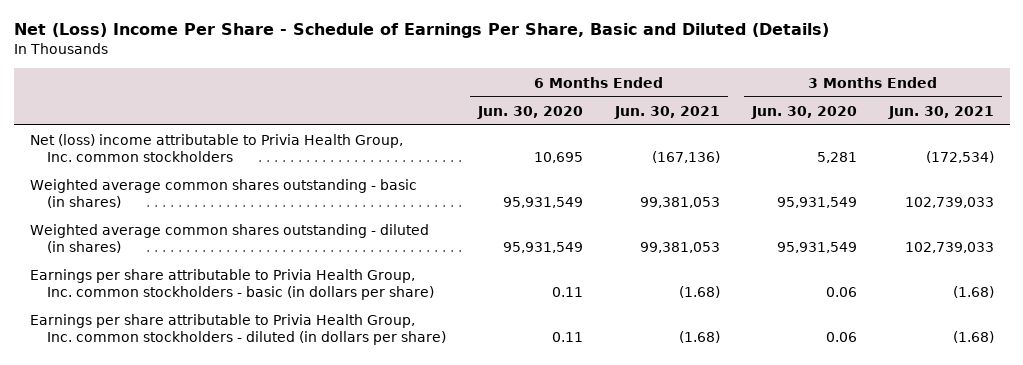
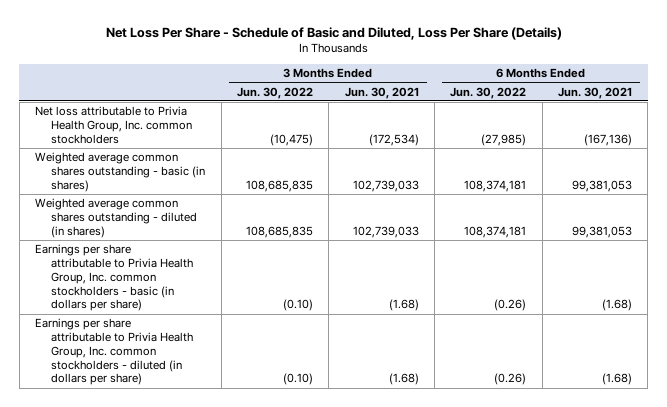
- Net (Loss) Income Per Share - Schedule of Earnings Per Share, Basic and Diluted (Details)
+ Net Loss Per Share - Schedule of Basic and Diluted, Loss Per Share (Details)
- | 6 Months Ended Jun. 30, 2020 | 6 Months Ended Jun. 30, 2021 | 3 Months Ended Jun. 30, 2020 | 3 Months Ended Jun. 30, 2021
+ | 3 Months Ended Jun. 30, 2022 | 3 Months Ended Jun. 30, 2021 | 6 Months Ended Jun. 30, 2022 | 6 Months Ended Jun. 30, 2021
- Net (loss) income attributable to Privia Health Group, Inc. common stockholders | 10,695 | (167,136) | 5,281 | (172,534)
+ Net loss attributable to Privia Health Group, Inc. common stockholders | (10,475) | (172,534) | (27,985) | (167,136)

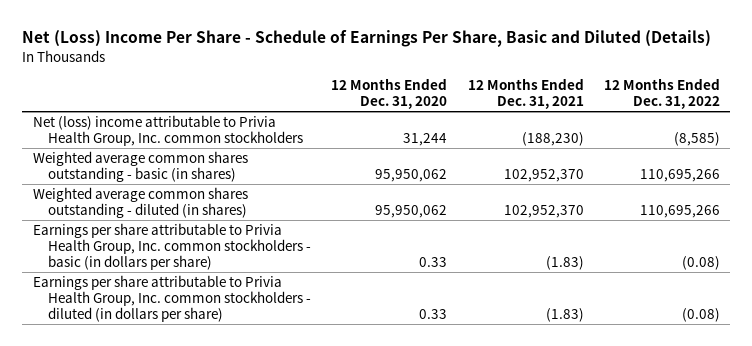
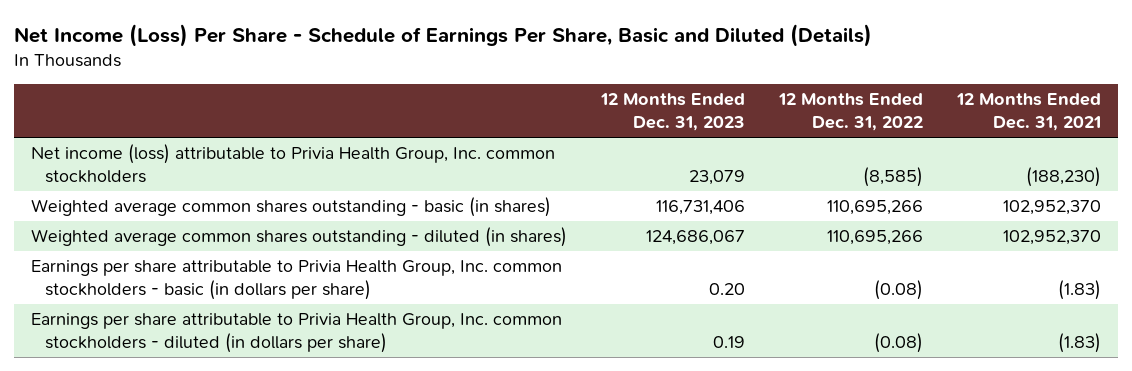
- Net (Loss) Income Per Share - Schedule of Earnings Per Share, Basic and Diluted (Details)
+ Net Income (Loss) Per Share - Schedule of Earnings Per Share, Basic and Diluted (Details)
- | 12 Months Ended Dec. 31, 2020 | 12 Months Ended Dec. 31, 2021 | 12 Months Ended Dec. 31, 2022
+ | 12 Months Ended Dec. 31, 2023 | 12 Months Ended Dec. 31, 2022 | 12 Months Ended Dec. 31, 2021
- Net (loss) income attributable to Privia Health Group, Inc. common stockholders | 31,244 | (188,230) | (8,585)
+ Net income (loss) attributable to Privia Health Group, Inc. common stockholders | 23,079 | (8,585) | (188,230)

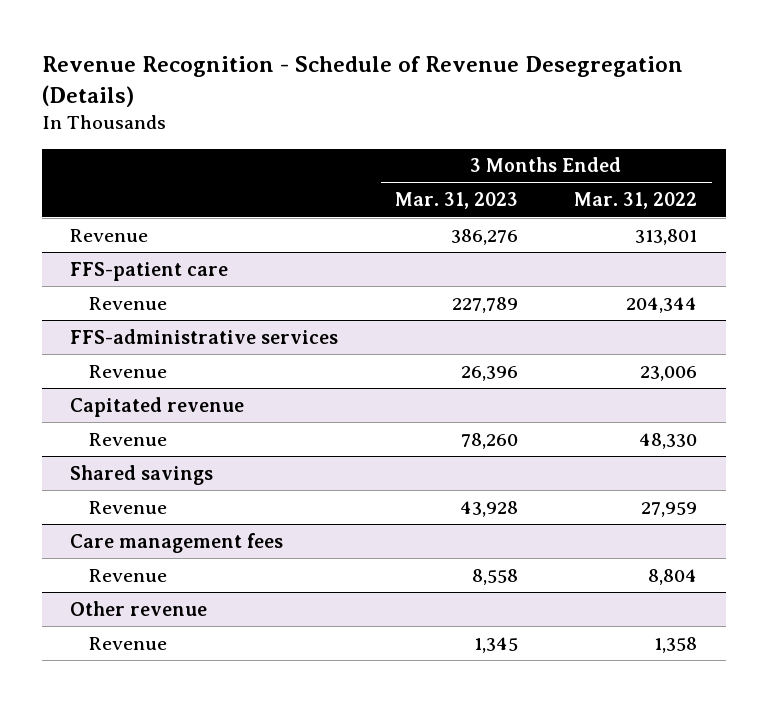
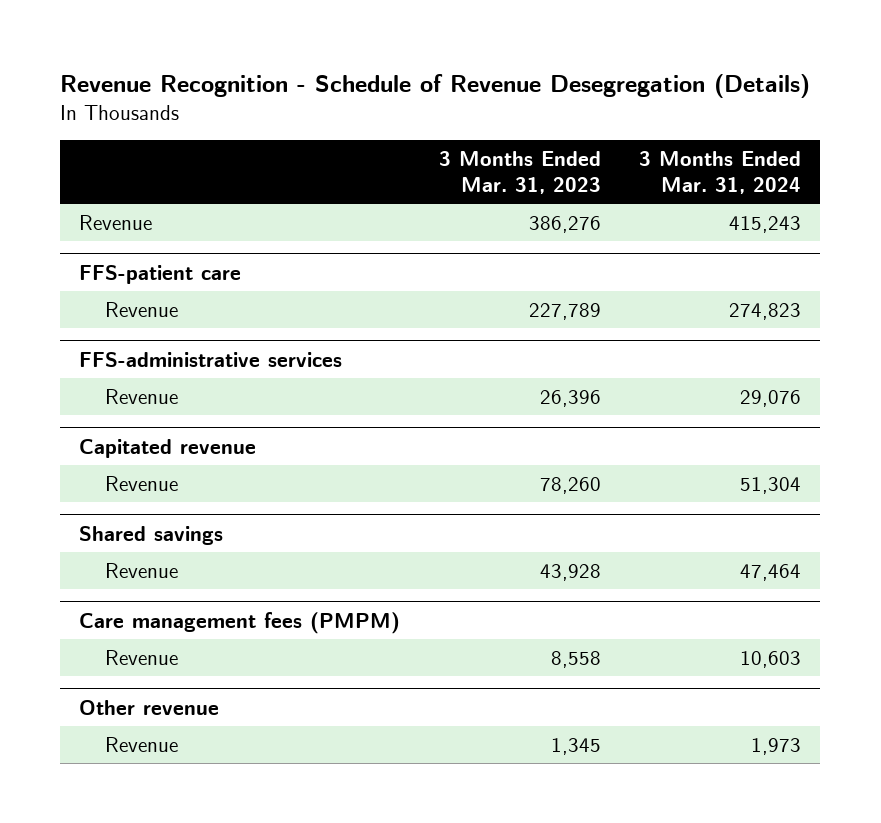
- | 3 Months Ended Mar. 31, 2023 | 3 Months Ended Mar. 31, 2022
+ | 3 Months Ended Mar. 31, 2023 | 3 Months Ended Mar. 31, 2024
- Care management fees
+ Care management fees (PMPM)

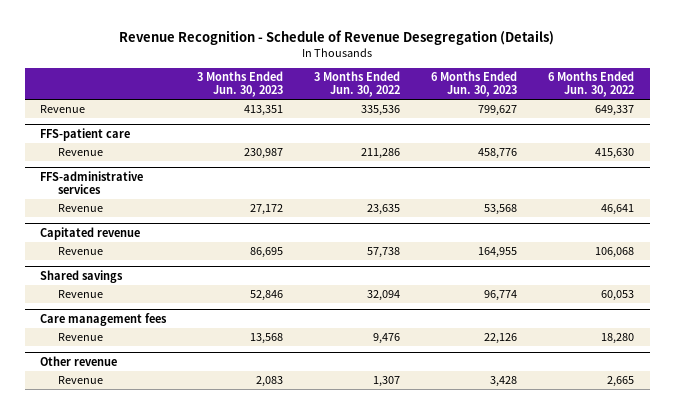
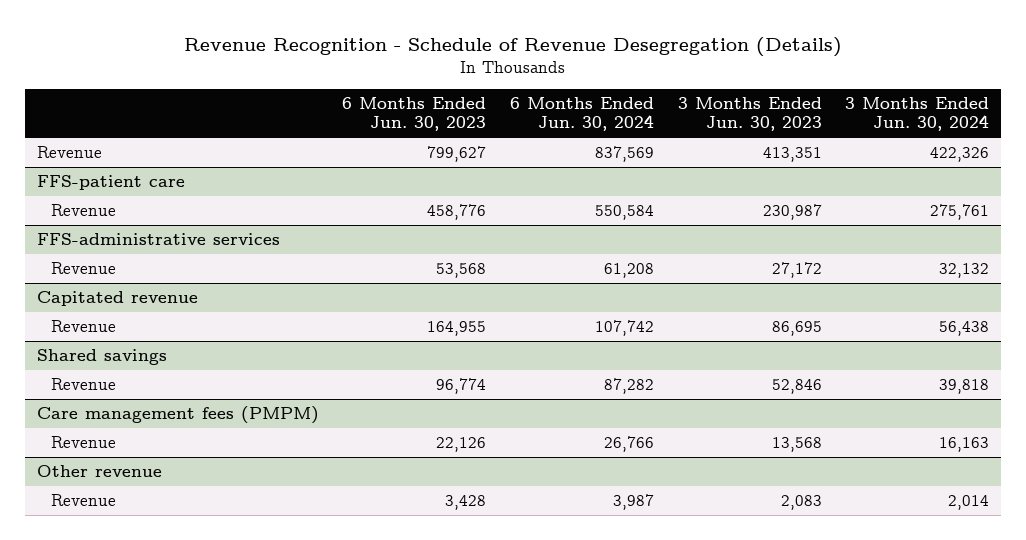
- | 3 Months Ended Jun. 30, 2023 | 3 Months Ended Jun. 30, 2022 | 6 Months Ended Jun. 30, 2023 | 6 Months Ended Jun. 30, 2022
+ | 6 Months Ended Jun. 30, 2023 | 6 Months Ended Jun. 30, 2024 | 3 Months Ended Jun. 30, 2023 | 3 Months Ended Jun. 30, 2024
- Care management fees
+ Care management fees (PMPM)

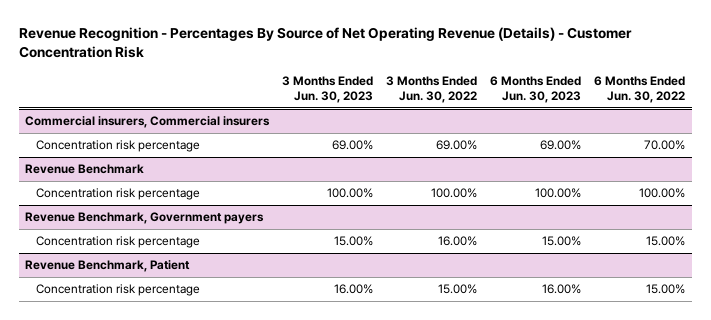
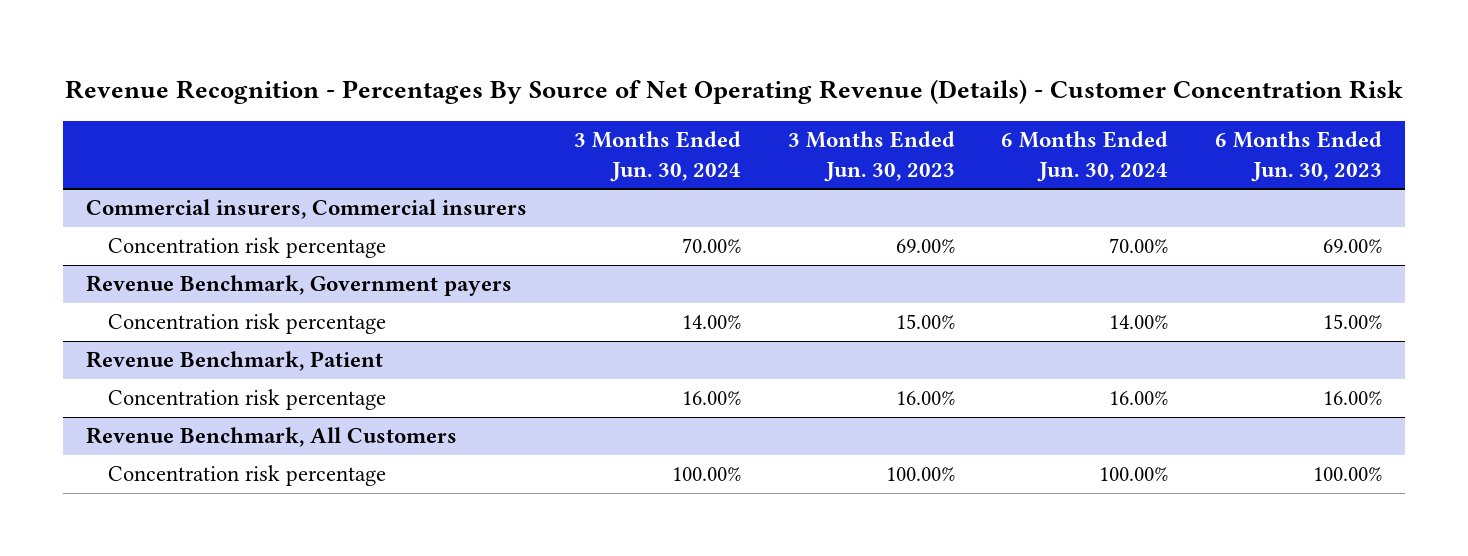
- | 3 Months Ended Jun. 30, 2023 | 3 Months Ended Jun. 30, 2022 | 6 Months Ended Jun. 30, 2023 | 6 Months Ended Jun. 30, 2022
+ | 3 Months Ended Jun. 30, 2024 | 3 Months Ended Jun. 30, 2023 | 6 Months Ended Jun. 30, 2024 | 6 Months Ended Jun. 30, 2023
- Revenue Benchmark
- Concentration risk percentage | 100.00% | 100.00% | 100.00% | 100.00%
+ Revenue Benchmark, All Customers
+ Concentration risk percentage | 100.00% | 100.00% | 100.00% | 100.00%

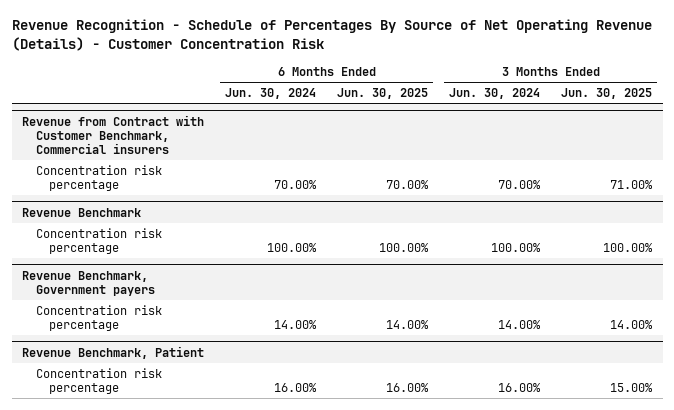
- Revenue Recognition - Percentages By Source of Net Operating Revenue (Details) - Customer Concentration Risk
+ Revenue Recognition - Schedule of Percentages By Source of Net Operating Revenue (Details) - Customer Concentration Risk
- | 3 Months Ended Jun. 30, 2024 | 3 Months Ended Jun. 30, 2023 | 6 Months Ended Jun. 30, 2024 | 6 Months Ended Jun. 30, 2023
+ | 6 Months Ended Jun. 30, 2024 | 6 Months Ended Jun. 30, 2025 | 3 Months Ended Jun. 30, 2024 | 3 Months Ended Jun. 30, 2025
- Commercial insurers, Commercial insurers
+ Revenue from Contract with Customer Benchmark, Commercial insurers
+ Revenue Benchmark
+ Concentration risk percentage | 100.00% | 100.00% | 100.00% | 100.00%
- Revenue Benchmark, All Customers
- Concentration risk percentage | 100.00% | 100.00% | 100.00% | 100.00%

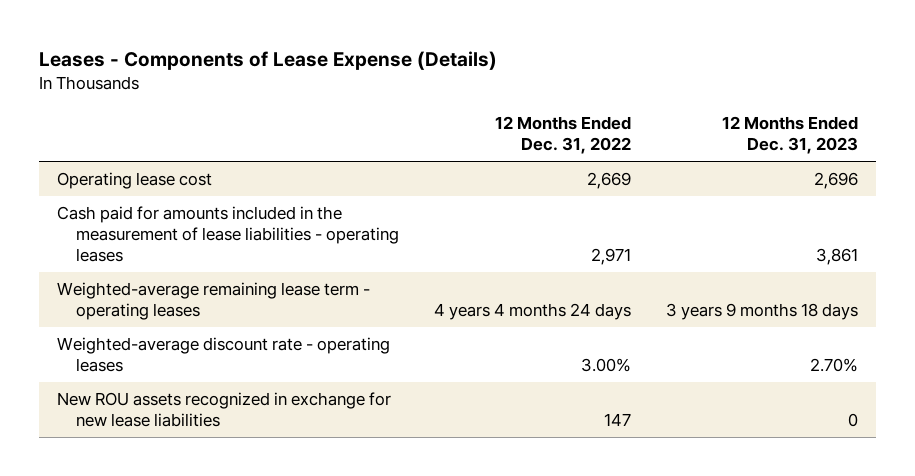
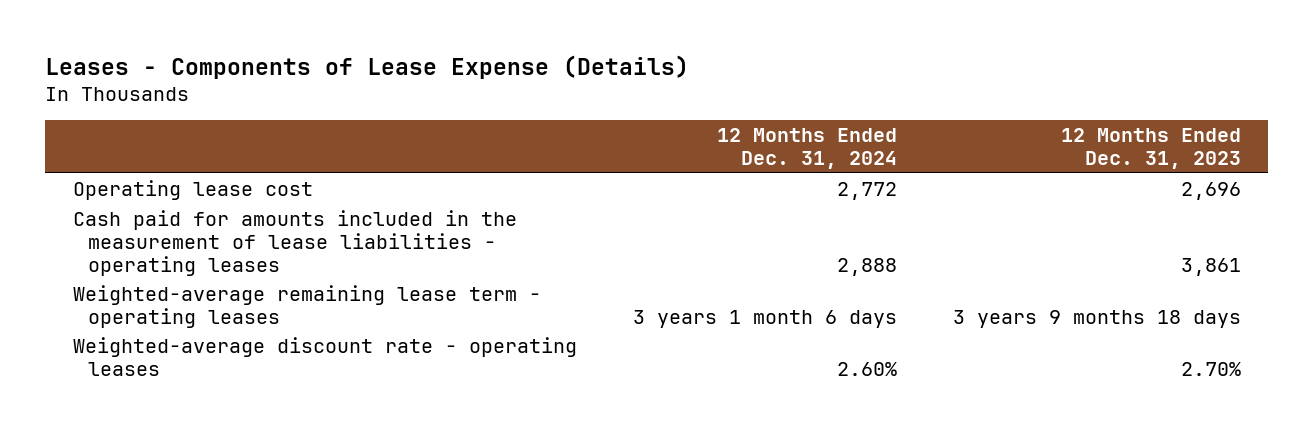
- | 12 Months Ended Dec. 31, 2022 | 12 Months Ended Dec. 31, 2023
+ | 12 Months Ended Dec. 31, 2024 | 12 Months Ended Dec. 31, 2023
- New ROU assets recognized in exchange for new lease liabilities | 147 | 0

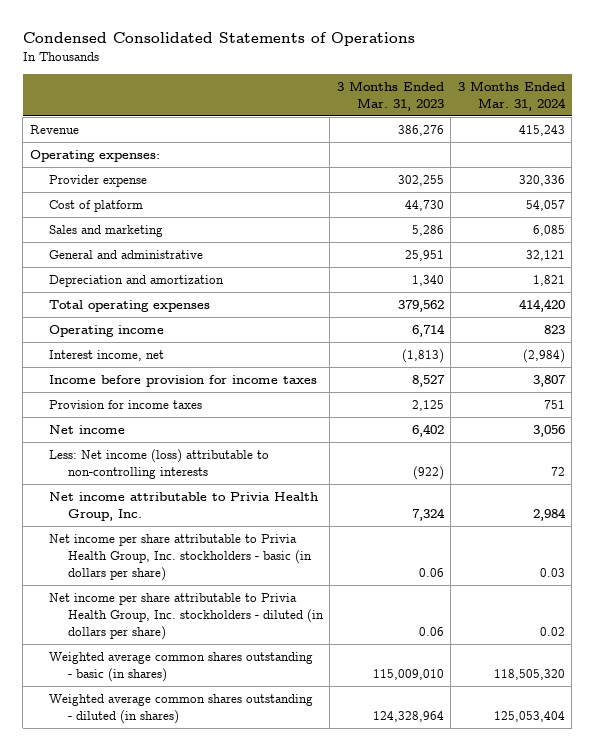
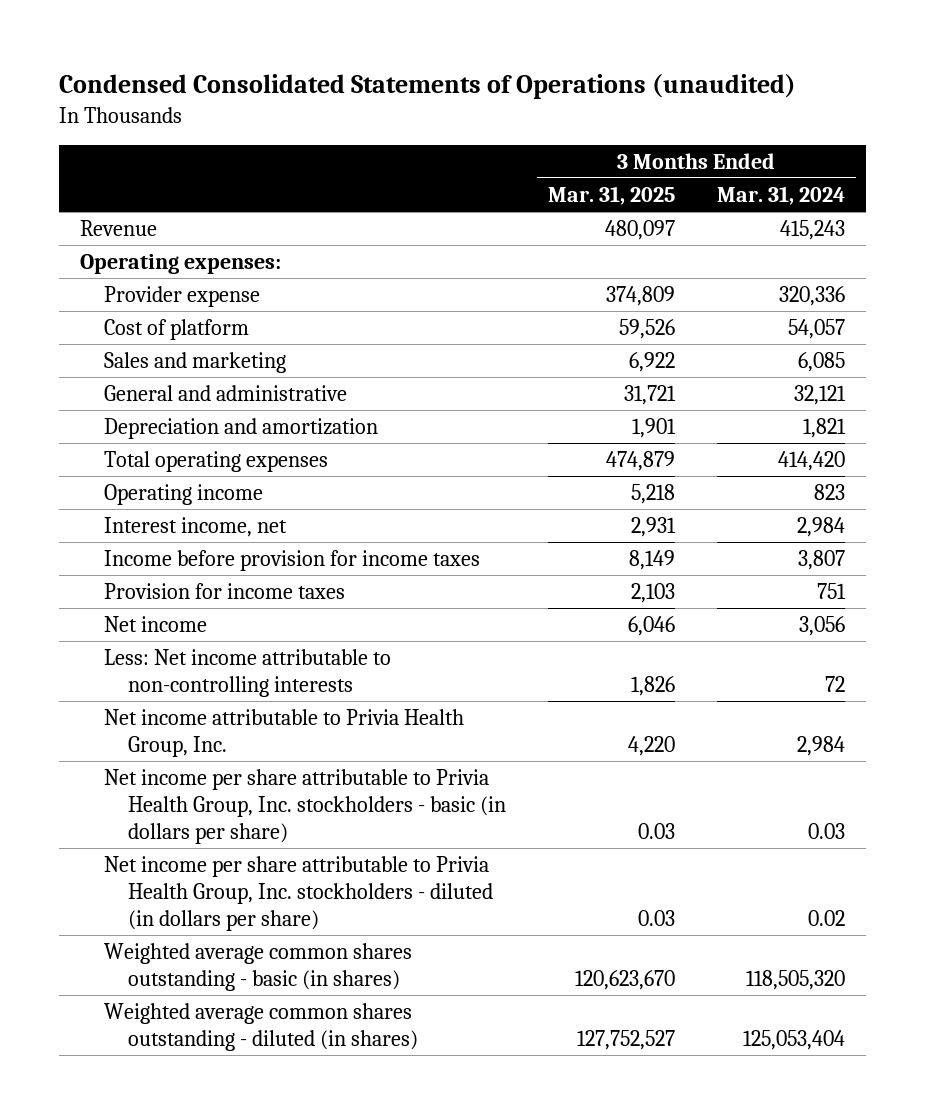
- Condensed Consolidated Statements of Operations
+ Condensed Consolidated Statements of Operations (unaudited)
- | 3 Months Ended Mar. 31, 2023 | 3 Months Ended Mar. 31, 2024
+ | 3 Months Ended Mar. 31, 2025 | 3 Months Ended Mar. 31, 2024
- Interest income, net | (1,813) | (2,984)
+ Interest income, net | 2,931 | 2,984
- Less: Net income (loss) attributable to non-controlling interests | (922) | 72
+ Less: Net income attributable to non-controlling interests | 1,826 | 72

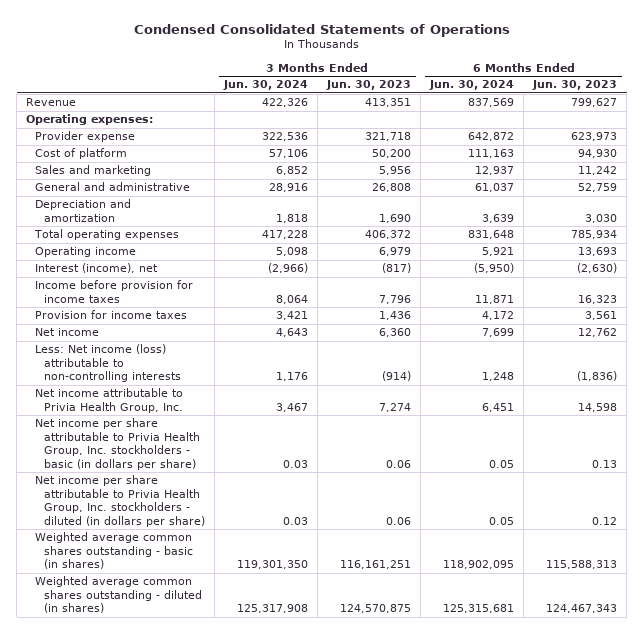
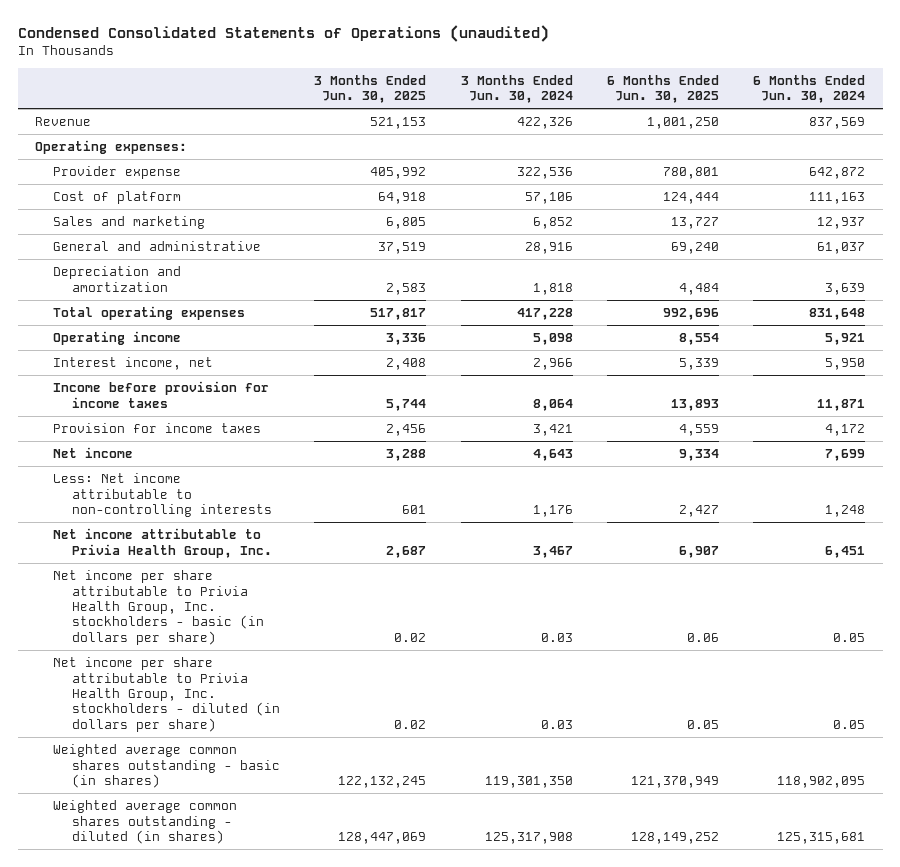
- Condensed Consolidated Statements of Operations
+ Condensed Consolidated Statements of Operations (unaudited)
- | 3 Months Ended Jun. 30, 2024 | 3 Months Ended Jun. 30, 2023 | 6 Months Ended Jun. 30, 2024 | 6 Months Ended Jun. 30, 2023
+ | 3 Months Ended Jun. 30, 2025 | 3 Months Ended Jun. 30, 2024 | 6 Months Ended Jun. 30, 2025 | 6 Months Ended Jun. 30, 2024
- Interest (income), net | (2,966) | (817) | (5,950) | (2,630)
+ Interest income, net | 2,408 | 2,966 | 5,339 | 5,950
- Less: Net income (loss) attributable to non-controlling interests | 1,176 | (914) | 1,248 | (1,836)
+ Less: Net income attributable to non-controlling interests | 601 | 1,176 | 2,427 | 1,248

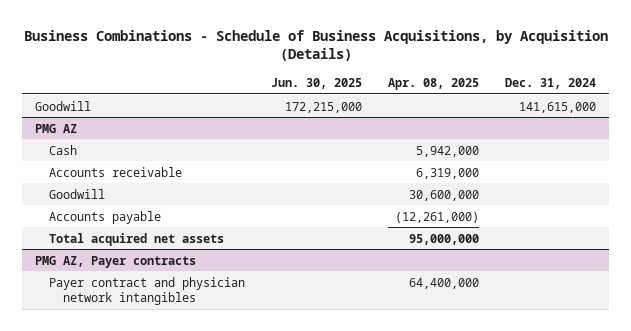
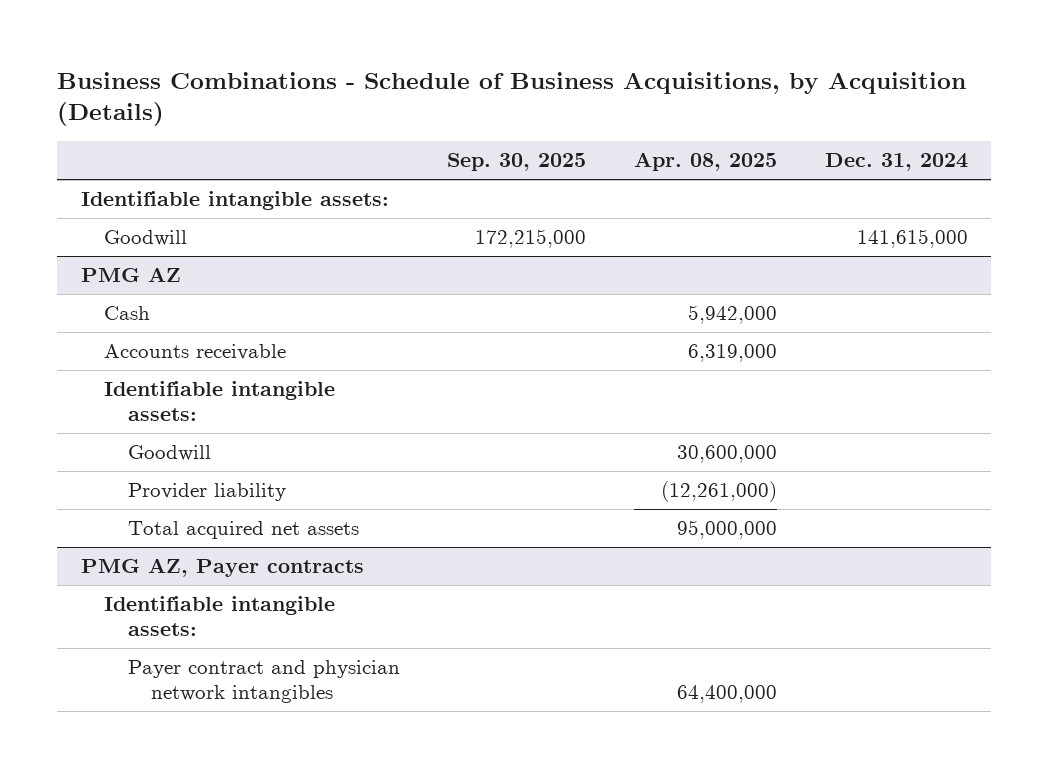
- | Jun. 30, 2025 | Apr. 08, 2025 | Dec. 31, 2024
+ | Sep. 30, 2025 | Apr. 08, 2025 | Dec. 31, 2024
+ Identifiable intangible assets:
@ PMG AZ
+ Identifiable intangible assets:
- Accounts payable | | (12,261,000) |
+ Provider liability | | (12,261,000) |
@ PMG AZ, Payer contracts
+ Identifiable intangible assets:

